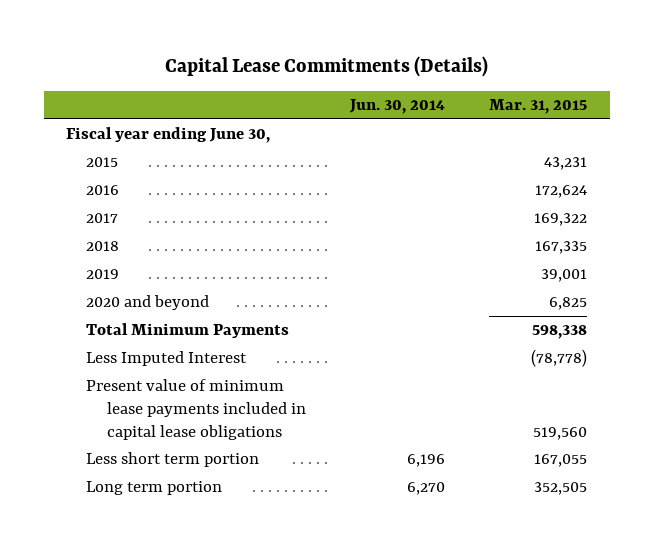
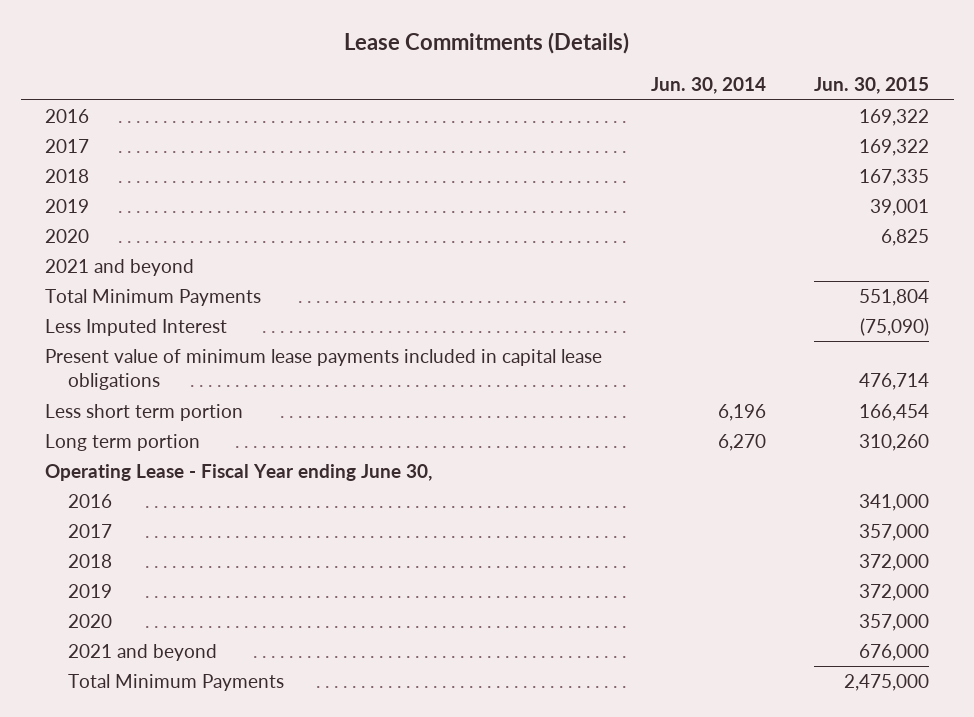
- Capital Lease Commitments (Details)
+ Lease Commitments (Details)
- | Jun. 30, 2014 | Mar. 31, 2015
+ | Jun. 30, 2014 | Jun. 30, 2015
- Fiscal year ending June 30,
- 2015 | | 43,231
- 2020 and beyond | | 6,825
+ 2020 | | 6,825
+ 2021 and beyond
+ Operating Lease - Fiscal Year ending June 30,
+ 2016 | | 341,000
+ 2017 | | 357,000
+ 2018 | | 372,000
+ 2019 | | 372,000
+ 2020 | | 357,000
+ 2021 and beyond | | 676,000
+ Total Minimum Payments | | 2,475,000

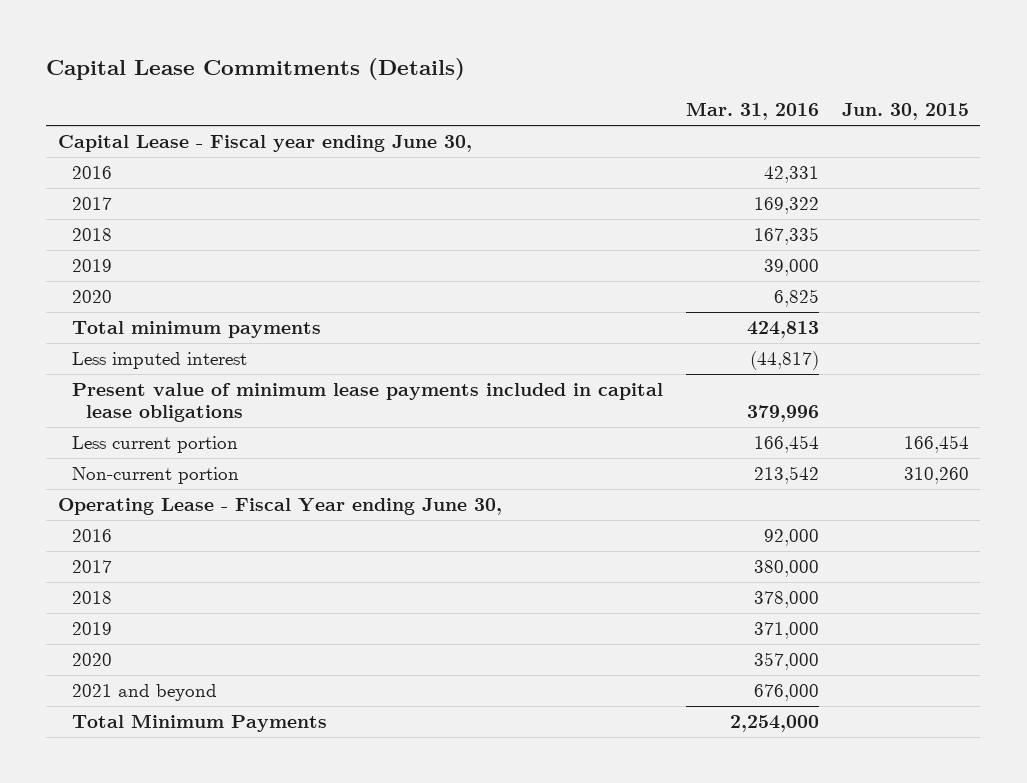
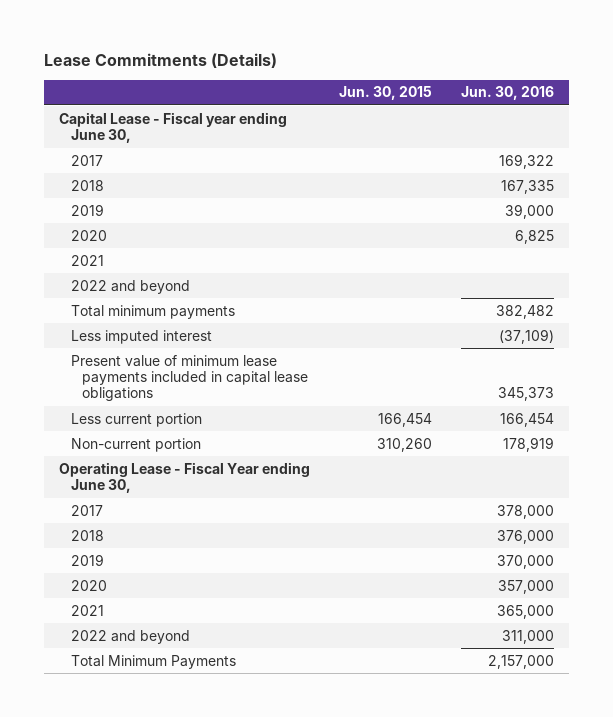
- Capital Lease Commitments (Details)
+ Lease Commitments (Details)
- | Mar. 31, 2016 | Jun. 30, 2015
+ | Jun. 30, 2015 | Jun. 30, 2016
- 2016 | 42,331 |
+ 2021
+ 2022 and beyond
- 2016 | 92,000 |
- 2021 and beyond | 676,000 |
+ 2021 | | 365,000
+ 2022 and beyond | | 311,000

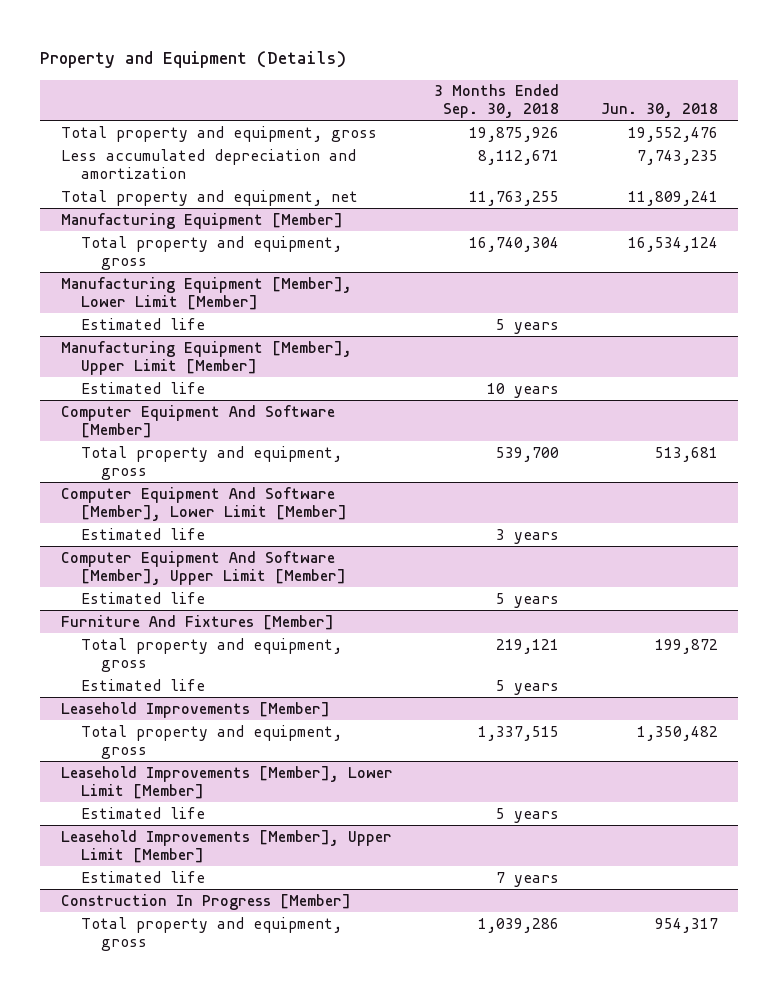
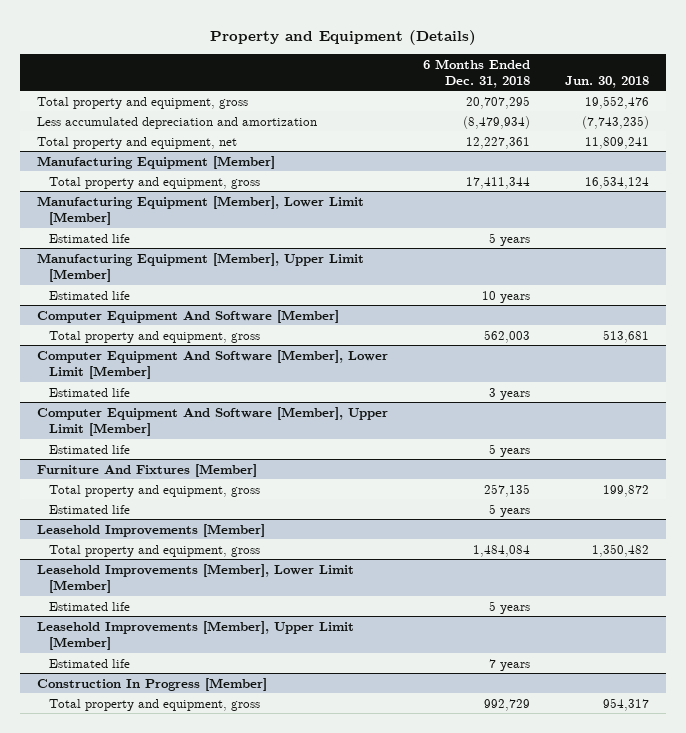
- | 3 Months Ended Sep. 30, 2018 | Jun. 30, 2018
+ | 6 Months Ended Dec. 31, 2018 | Jun. 30, 2018
- Less accumulated depreciation and amortization | 8,112,671 | 7,743,235
+ Less accumulated depreciation and amortization | (8,479,934) | (7,743,235)

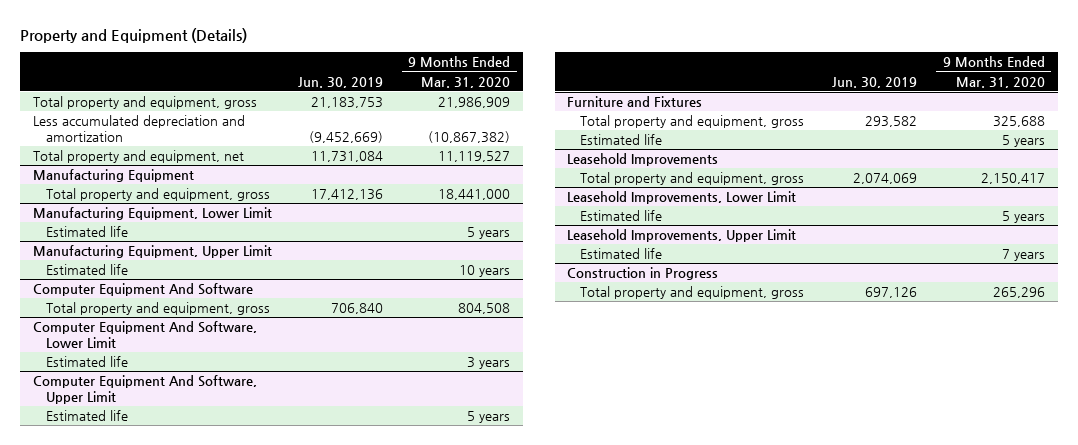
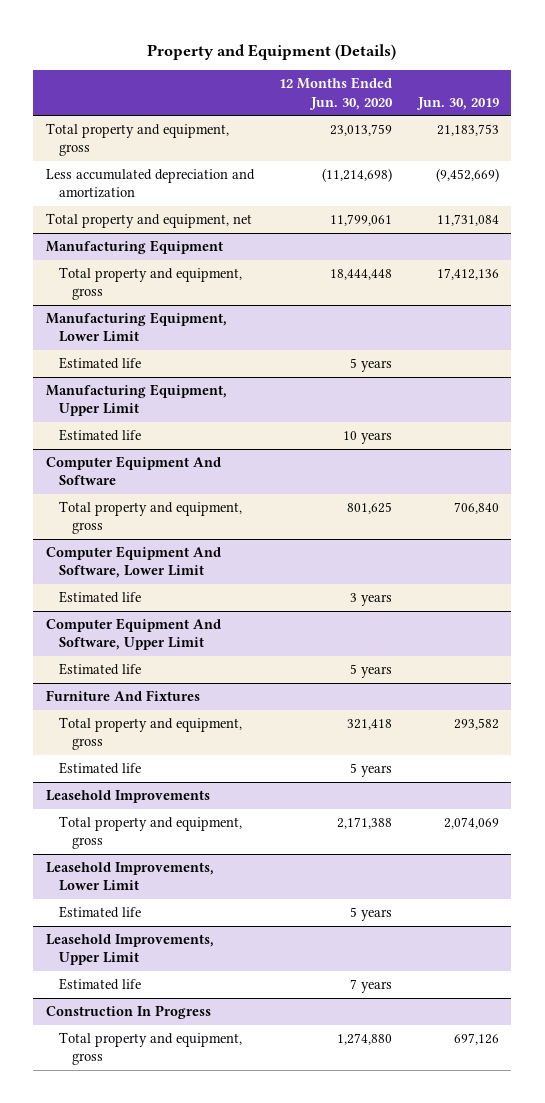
- | Jun. 30, 2019 | 9 Months Ended Mar. 31, 2020
+ | 12 Months Ended Jun. 30, 2020 | Jun. 30, 2019
- Furniture and Fixtures
+ Furniture And Fixtures
- Construction in Progress
+ Construction In Progress

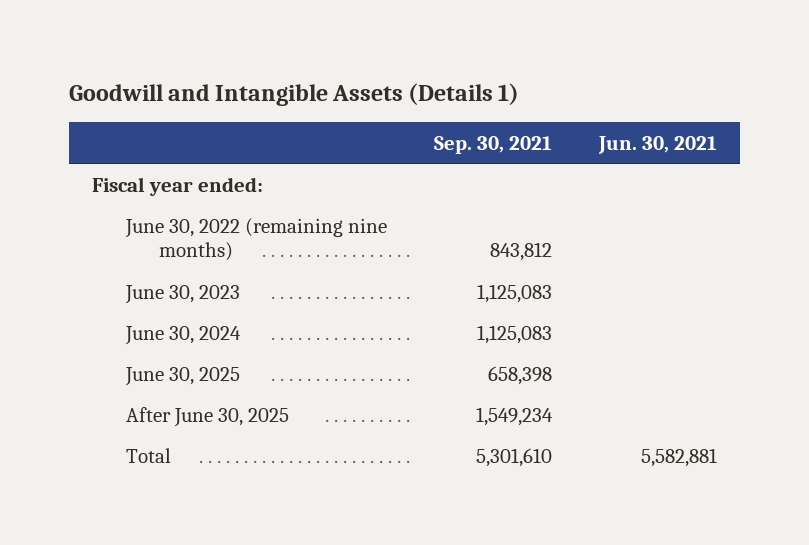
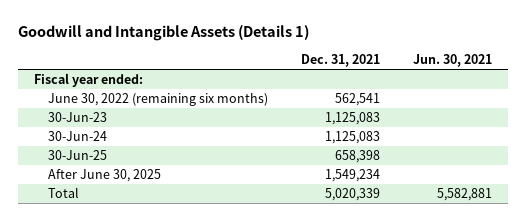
- | Sep. 30, 2021 | Jun. 30, 2021
+ | Dec. 31, 2021 | Jun. 30, 2021
- June 30, 2022 (remaining nine months) | 843,812 |
- June 30, 2023 | 1,125,083 |
- June 30, 2024 | 1,125,083 |
- June 30, 2025 | 658,398 |
+ June 30, 2022 (remaining six months) | 562,541 |
+ 30-Jun-23 | 1,125,083 |
+ 30-Jun-24 | 1,125,083 |
+ 30-Jun-25 | 658,398 |

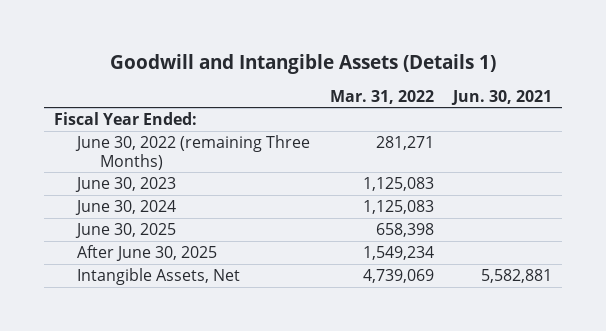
- | Dec. 31, 2021 | Jun. 30, 2021
+ | Mar. 31, 2022 | Jun. 30, 2021
- Fiscal year ended:
- June 30, 2022 (remaining six months) | 562,541 |
- 30-Jun-23 | 1,125,083 |
- 30-Jun-24 | 1,125,083 |
- 30-Jun-25 | 658,398 |
+ Fiscal Year Ended:
+ June 30, 2022 (remaining Three Months) | 281,271 |
+ June 30, 2023 | 1,125,083 |
+ June 30, 2024 | 1,125,083 |
+ June 30, 2025 | 658,398 |
- Total | 5,020,339 | 5,582,881
+ Intangible Assets, Net | 4,739,069 | 5,582,881

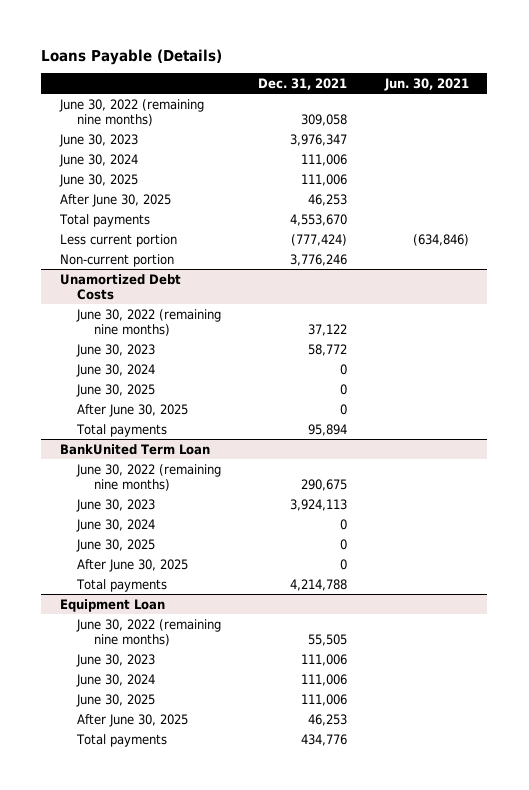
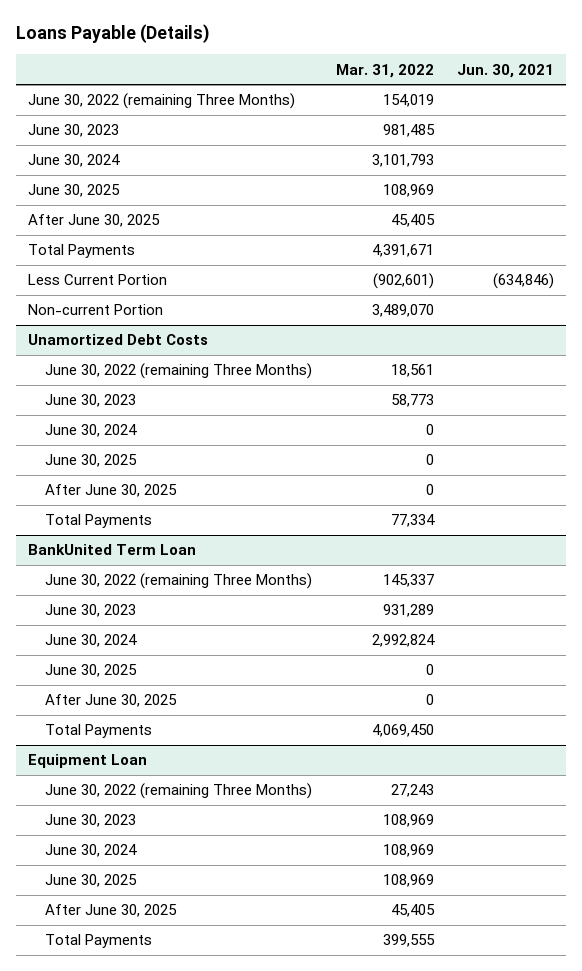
- | Dec. 31, 2021 | Jun. 30, 2021
+ | Mar. 31, 2022 | Jun. 30, 2021
- June 30, 2022 (remaining nine months) | 309,058 |
+ June 30, 2022 (remaining Three Months) | 154,019 |
- Total payments | 4,553,670 |
- Less current portion | (777,424) | (634,846)
- Non-current portion | 3,776,246 |
+ Total Payments | 4,391,671 |
+ Less Current Portion | (902,601) | (634,846)
+ Non-current Portion | 3,489,070 |
@ Unamortized Debt Costs
- June 30, 2022 (remaining nine months) | 37,122 |
+ June 30, 2022 (remaining Three Months) | 18,561 |
- Total payments | 95,894 |
+ Total Payments | 77,334 |
@ BankUnited Term Loan
- June 30, 2022 (remaining nine months) | 290,675 |
+ June 30, 2022 (remaining Three Months) | 145,337 |
- Total payments | 4,214,788 |
+ Total Payments | 4,069,450 |
@ Equipment Loan
- June 30, 2022 (remaining nine months) | 55,505 |
+ June 30, 2022 (remaining Three Months) | 27,243 |
- Total payments | 434,776 |
+ Total Payments | 399,555 |

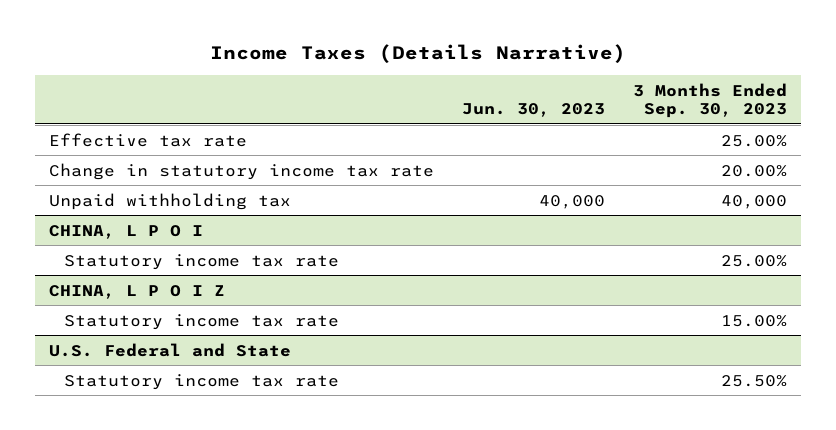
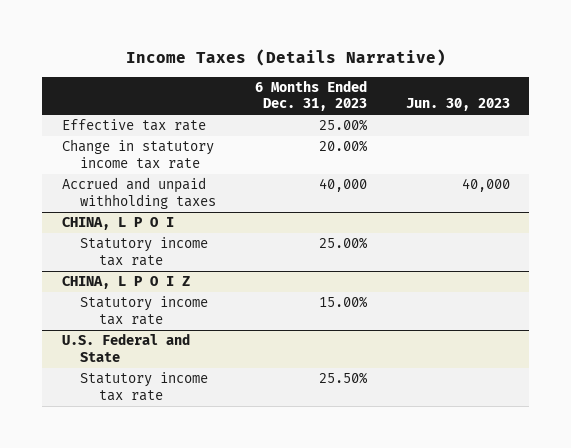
- | Jun. 30, 2023 | 3 Months Ended Sep. 30, 2023
+ | 6 Months Ended Dec. 31, 2023 | Jun. 30, 2023
- Unpaid withholding tax | 40,000 | 40,000
+ Accrued and unpaid withholding taxes | 40,000 | 40,000

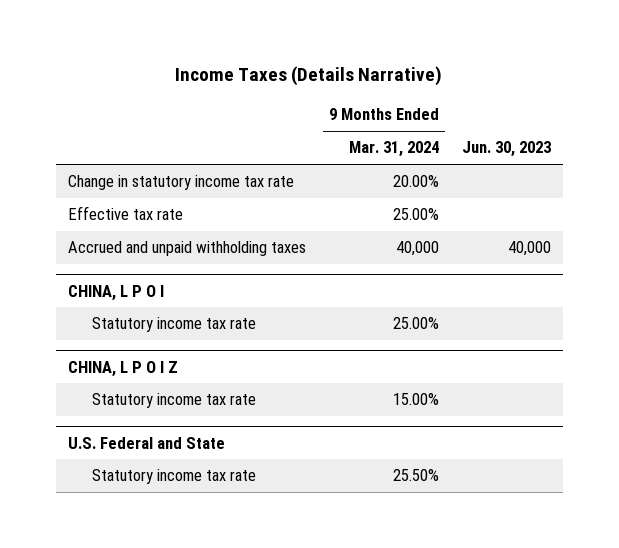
- | 6 Months Ended Dec. 31, 2023 | Jun. 30, 2023
+ | 9 Months Ended Mar. 31, 2024 | Jun. 30, 2023
moved down: Effective tax rate | 25.00% |

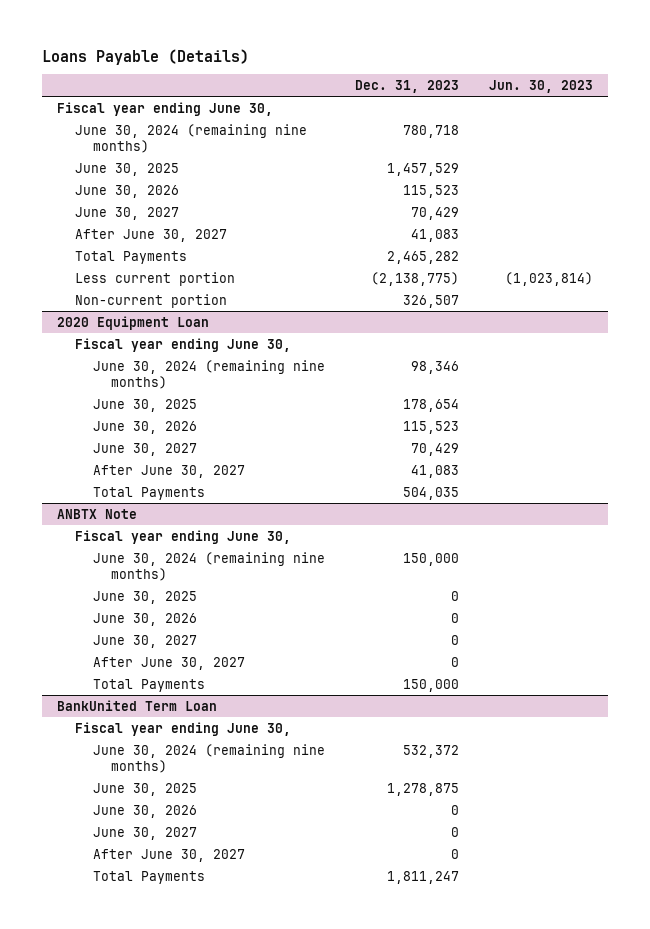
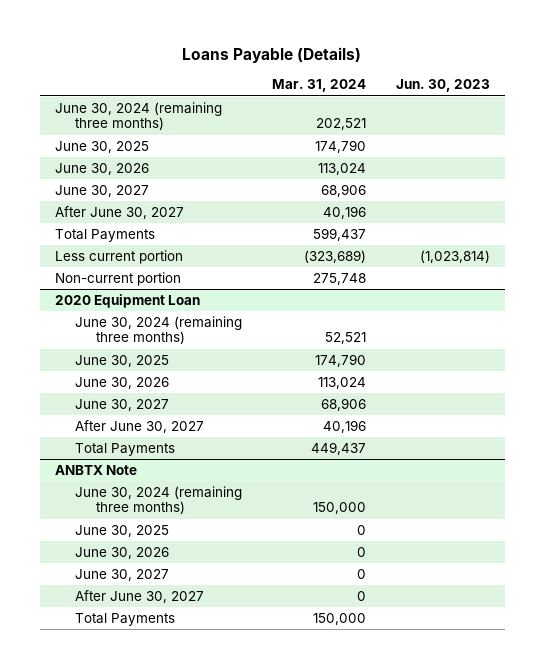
- | Dec. 31, 2023 | Jun. 30, 2023
+ | Mar. 31, 2024 | Jun. 30, 2023
- Fiscal year ending June 30,
- June 30, 2024 (remaining nine months) | 780,718 |
+ June 30, 2024 (remaining three months) | 202,521 |
@ 2020 Equipment Loan
- Fiscal year ending June 30,
- June 30, 2024 (remaining nine months) | 98,346 |
+ June 30, 2024 (remaining three months) | 52,521 |
@ ANBTX Note
- Fiscal year ending June 30,
- June 30, 2024 (remaining nine months) | 150,000 |
+ June 30, 2024 (remaining three months) | 150,000 |
- BankUnited Term Loan
- Fiscal year ending June 30,
- June 30, 2024 (remaining nine months) | 532,372 |
- June 30, 2025 | 1,278,875 |
- June 30, 2026 | 0 |
- June 30, 2027 | 0 |
- After June 30, 2027 | 0 |
- Total Payments | 1,811,247 |

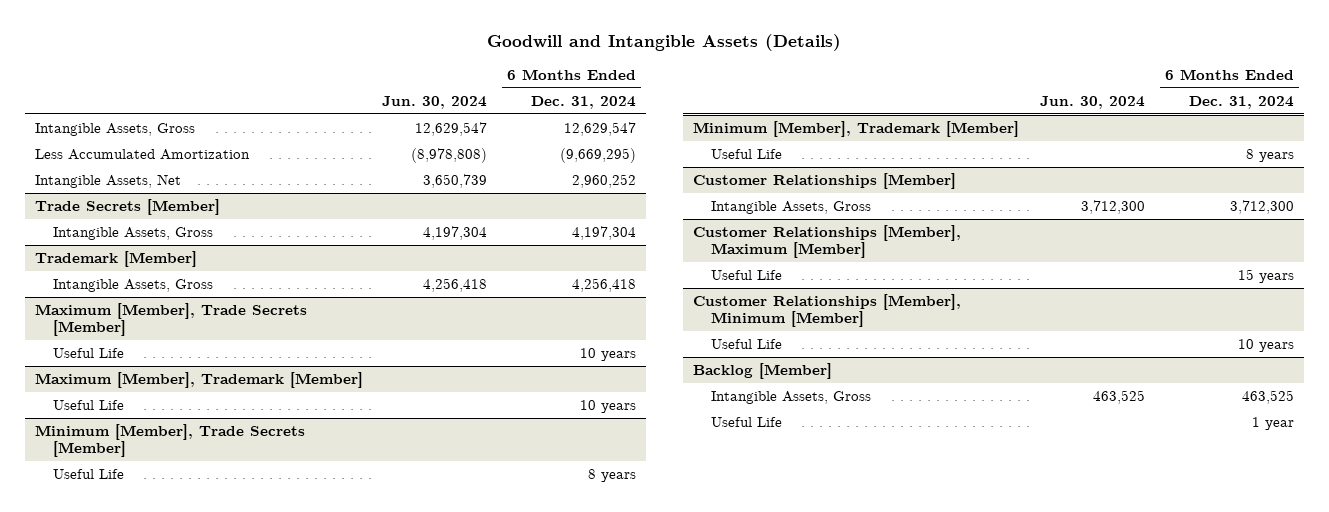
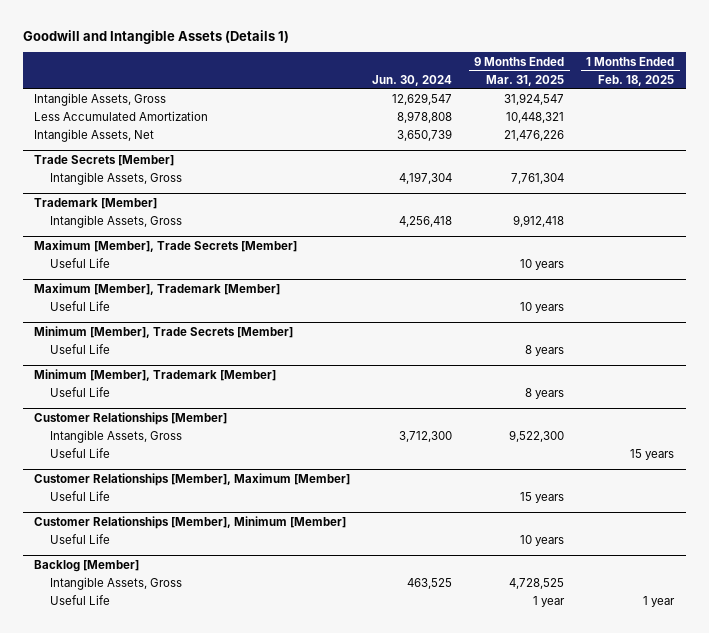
- Goodwill and Intangible Assets (Details)
+ Goodwill and Intangible Assets (Details 1)
- | Jun. 30, 2024 | 6 Months Ended Dec. 31, 2024
+ | Jun. 30, 2024 | 9 Months Ended Mar. 31, 2025 | 1 Months Ended Feb. 18, 2025
- Less Accumulated Amortization | (8,978,808) | (9,669,295)
+ Less Accumulated Amortization | 8,978,808 | 10,448,321 |
@ Customer Relationships [Member]
+ Useful Life | | | 15 years

